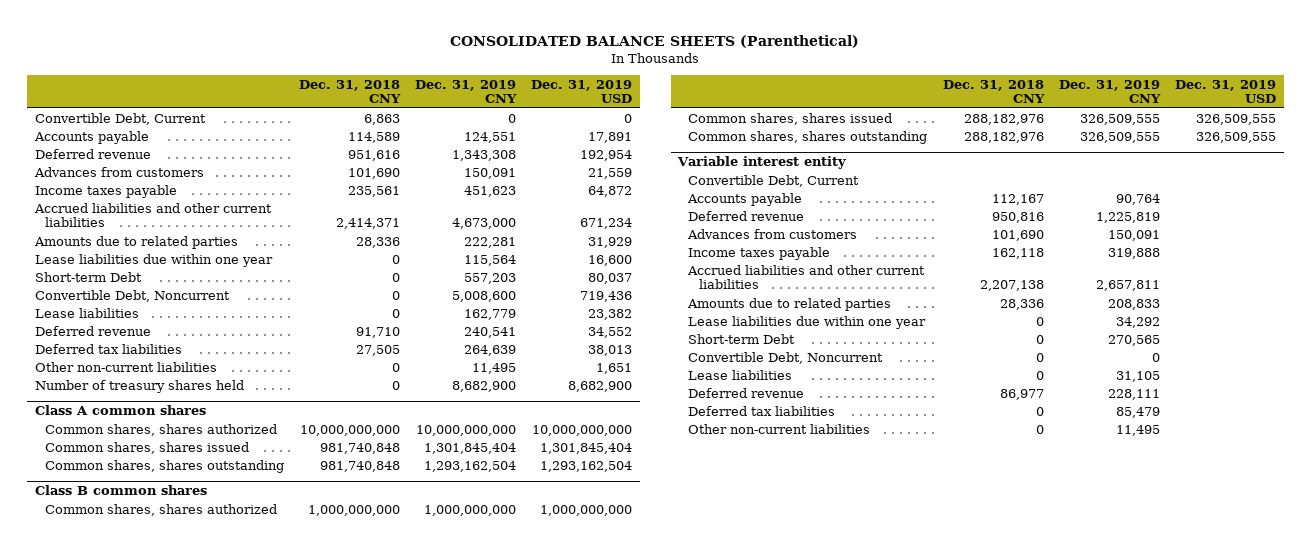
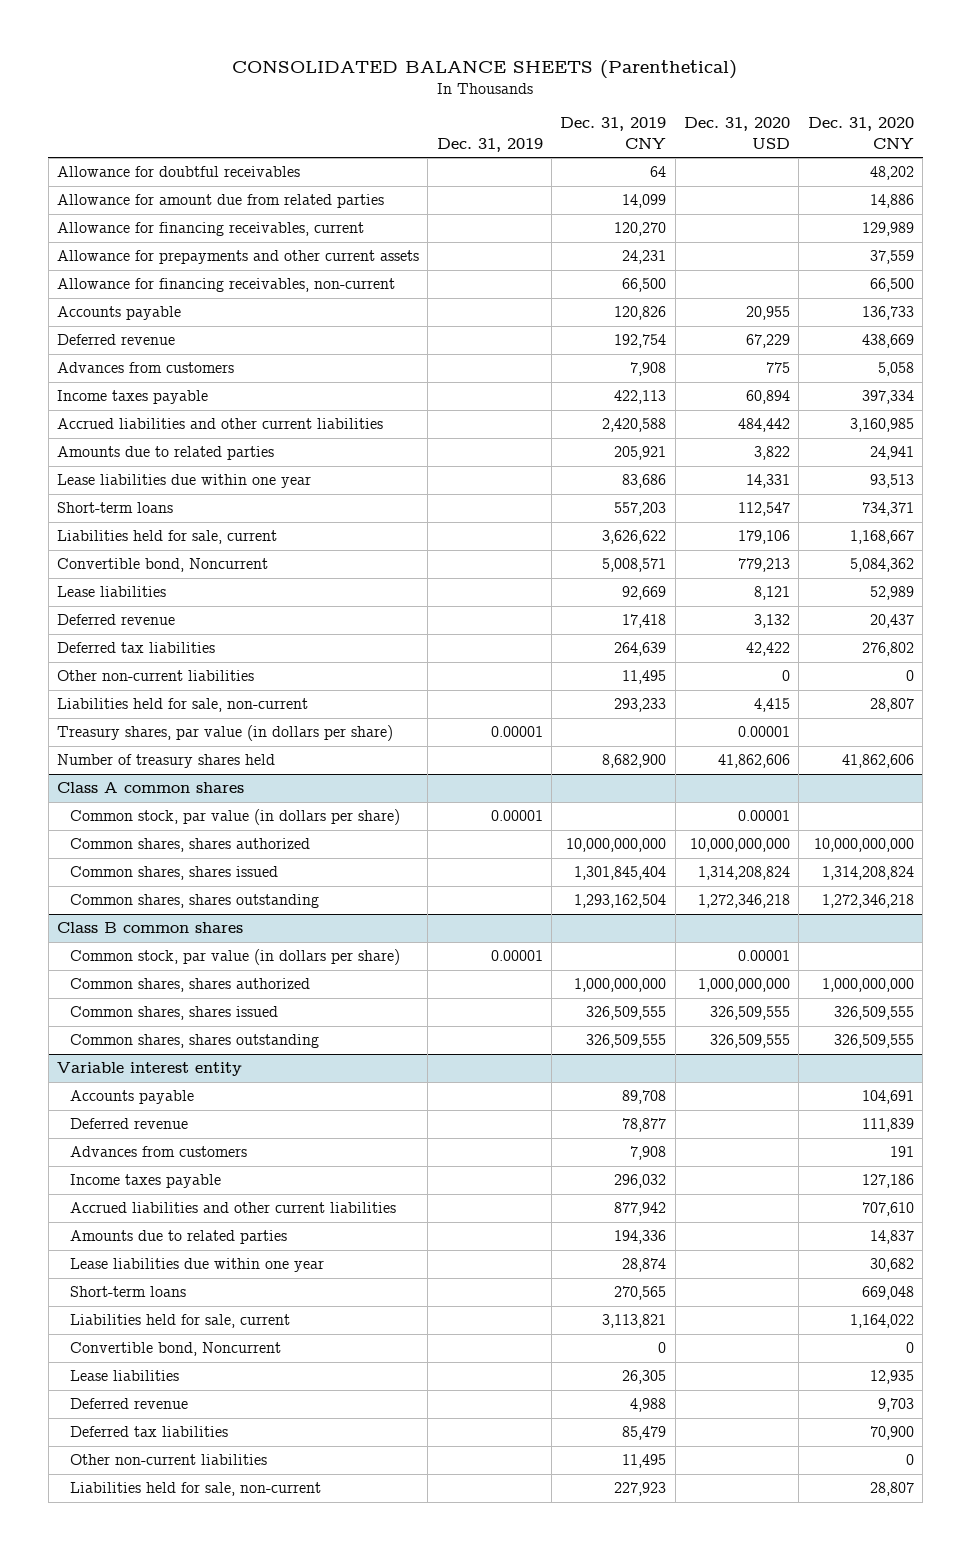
- | Dec. 31, 2018 CNY | Dec. 31, 2019 CNY | Dec. 31, 2019 USD
+ | Dec. 31, 2019 | Dec. 31, 2019 CNY | Dec. 31, 2020 USD | Dec. 31, 2020 CNY
- Convertible Debt, Current | 6,863 | 0 | 0
- Accounts payable | 114,589 | 124,551 | 17,891
- Deferred revenue | 951,616 | 1,343,308 | 192,954
- Advances from customers | 101,690 | 150,091 | 21,559
- Income taxes payable | 235,561 | 451,623 | 64,872
- Accrued liabilities and other current liabilities | 2,414,371 | 4,673,000 | 671,234
- Amounts due to related parties | 28,336 | 222,281 | 31,929
- Lease liabilities due within one year | 0 | 115,564 | 16,600
- Short-term Debt | 0 | 557,203 | 80,037
- Convertible Debt, Noncurrent | 0 | 5,008,600 | 719,436
- Lease liabilities | 0 | 162,779 | 23,382
- Deferred revenue | 91,710 | 240,541 | 34,552
+ Allowance for doubtful receivables | | 64 | | 48,202
+ Allowance for amount due from related parties | | 14,099 | | 14,886
+ Allowance for financing receivables, current | | 120,270 | | 129,989
+ Allowance for prepayments and other current assets | | 24,231 | | 37,559
+ Allowance for financing receivables, non-current | | 66,500 | | 66,500
+ Accounts payable | | 120,826 | 20,955 | 136,733
+ Deferred revenue | | 192,754 | 67,229 | 438,669
+ Advances from customers | | 7,908 | 775 | 5,058
+ Income taxes payable | | 422,113 | 60,894 | 397,334
+ Accrued liabilities and other current liabilities | | 2,420,588 | 484,442 | 3,160,985
+ Amounts due to related parties | | 205,921 | 3,822 | 24,941
+ Lease liabilities due within one year | | 83,686 | 14,331 | 93,513
+ Short-term loans | | 557,203 | 112,547 | 734,371
+ Liabilities held for sale, current | | 3,626,622 | 179,106 | 1,168,667
+ Convertible bond, Noncurrent | | 5,008,571 | 779,213 | 5,084,362
+ Lease liabilities | | 92,669 | 8,121 | 52,989
+ Deferred revenue | | 17,418 | 3,132 | 20,437
+ Liabilities held for sale, non-current | | 293,233 | 4,415 | 28,807
+ Treasury shares, par value (in dollars per share) | 0.00001 | | 0.00001 |
@ Class A common shares
+ Common stock, par value (in dollars per share) | 0.00001 | | 0.00001 |
@ Class B common shares
+ Common stock, par value (in dollars per share) | 0.00001 | | 0.00001 |
@ Variable interest entity
- Convertible Debt, Current
- Accounts payable | 112,167 | 90,764 |
- Deferred revenue | 950,816 | 1,225,819 |
- Advances from customers | 101,690 | 150,091 |
- Income taxes payable | 162,118 | 319,888 |
- Accrued liabilities and other current liabilities | 2,207,138 | 2,657,811 |
- Amounts due to related parties | 28,336 | 208,833 |
- Lease liabilities due within one year | 0 | 34,292 |
- Short-term Debt | 0 | 270,565 |
- Convertible Debt, Noncurrent | 0 | 0 |
- Lease liabilities | 0 | 31,105 |
- Deferred revenue | 86,977 | 228,111 |
+ Accounts payable | | 89,708 | | 104,691
+ Deferred revenue | | 78,877 | | 111,839
+ Advances from customers | | 7,908 | | 191
+ Income taxes payable | | 296,032 | | 127,186
+ Accrued liabilities and other current liabilities | | 877,942 | | 707,610
+ Amounts due to related parties | | 194,336 | | 14,837
+ Lease liabilities due within one year | | 28,874 | | 30,682
+ Short-term loans | | 270,565 | | 669,048
+ Liabilities held for sale, current | | 3,113,821 | | 1,164,022
+ Convertible bond, Noncurrent | | 0 | | 0
+ Lease liabilities | | 26,305 | | 12,935
+ Deferred revenue | | 4,988 | | 9,703
+ Liabilities held for sale, non-current | | 227,923 | | 28,807

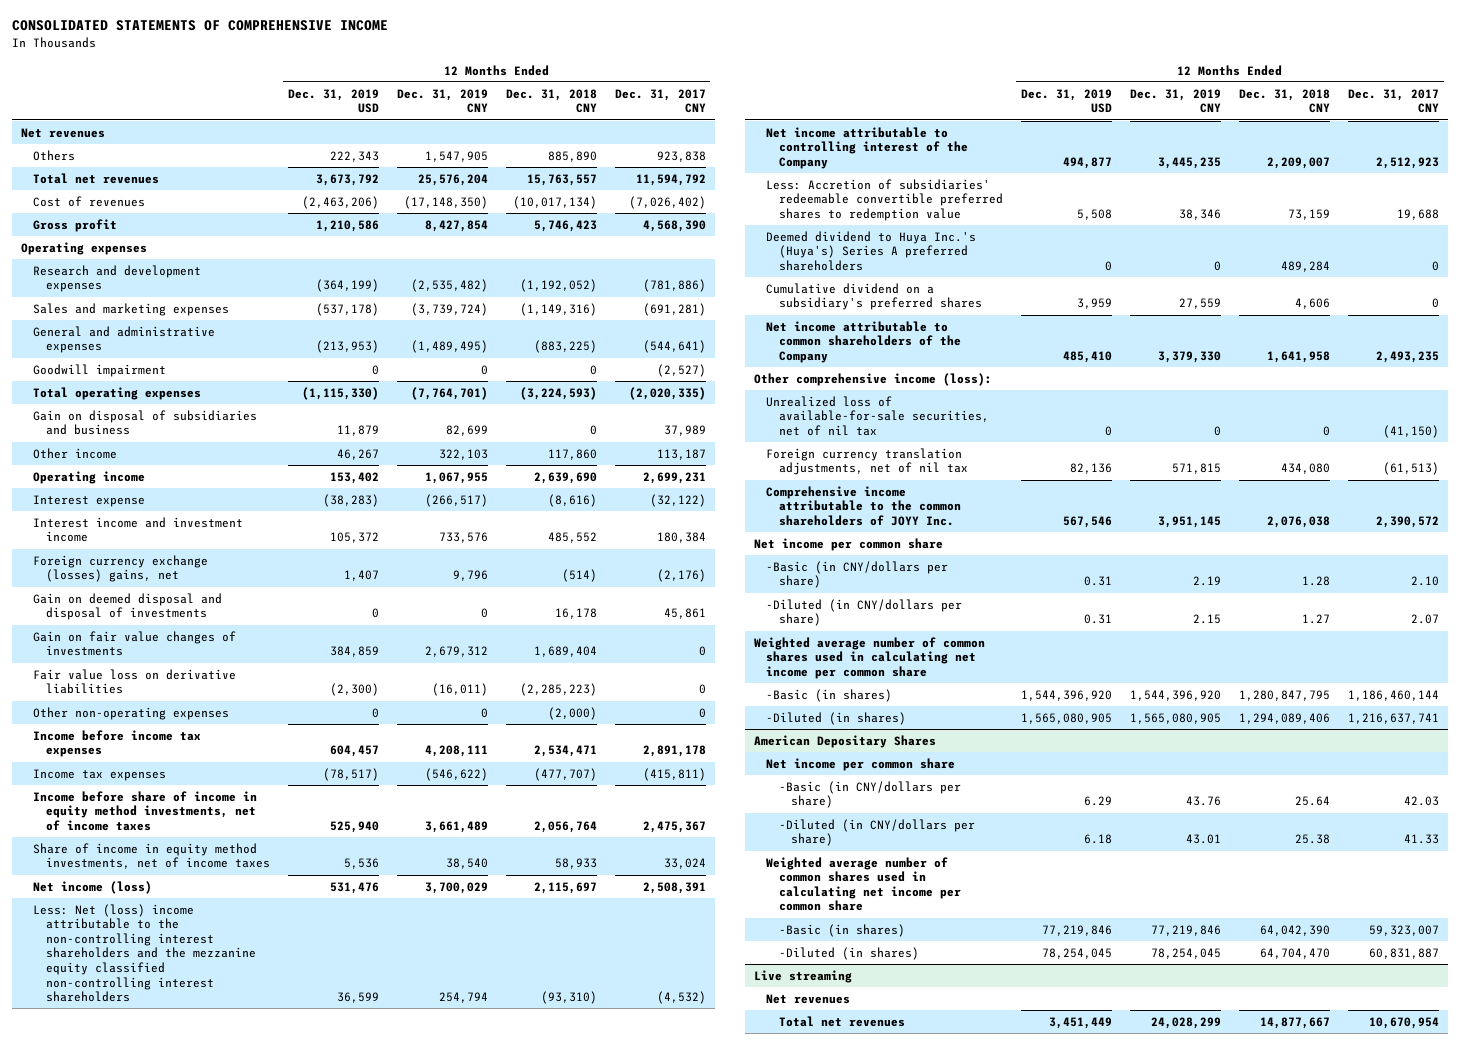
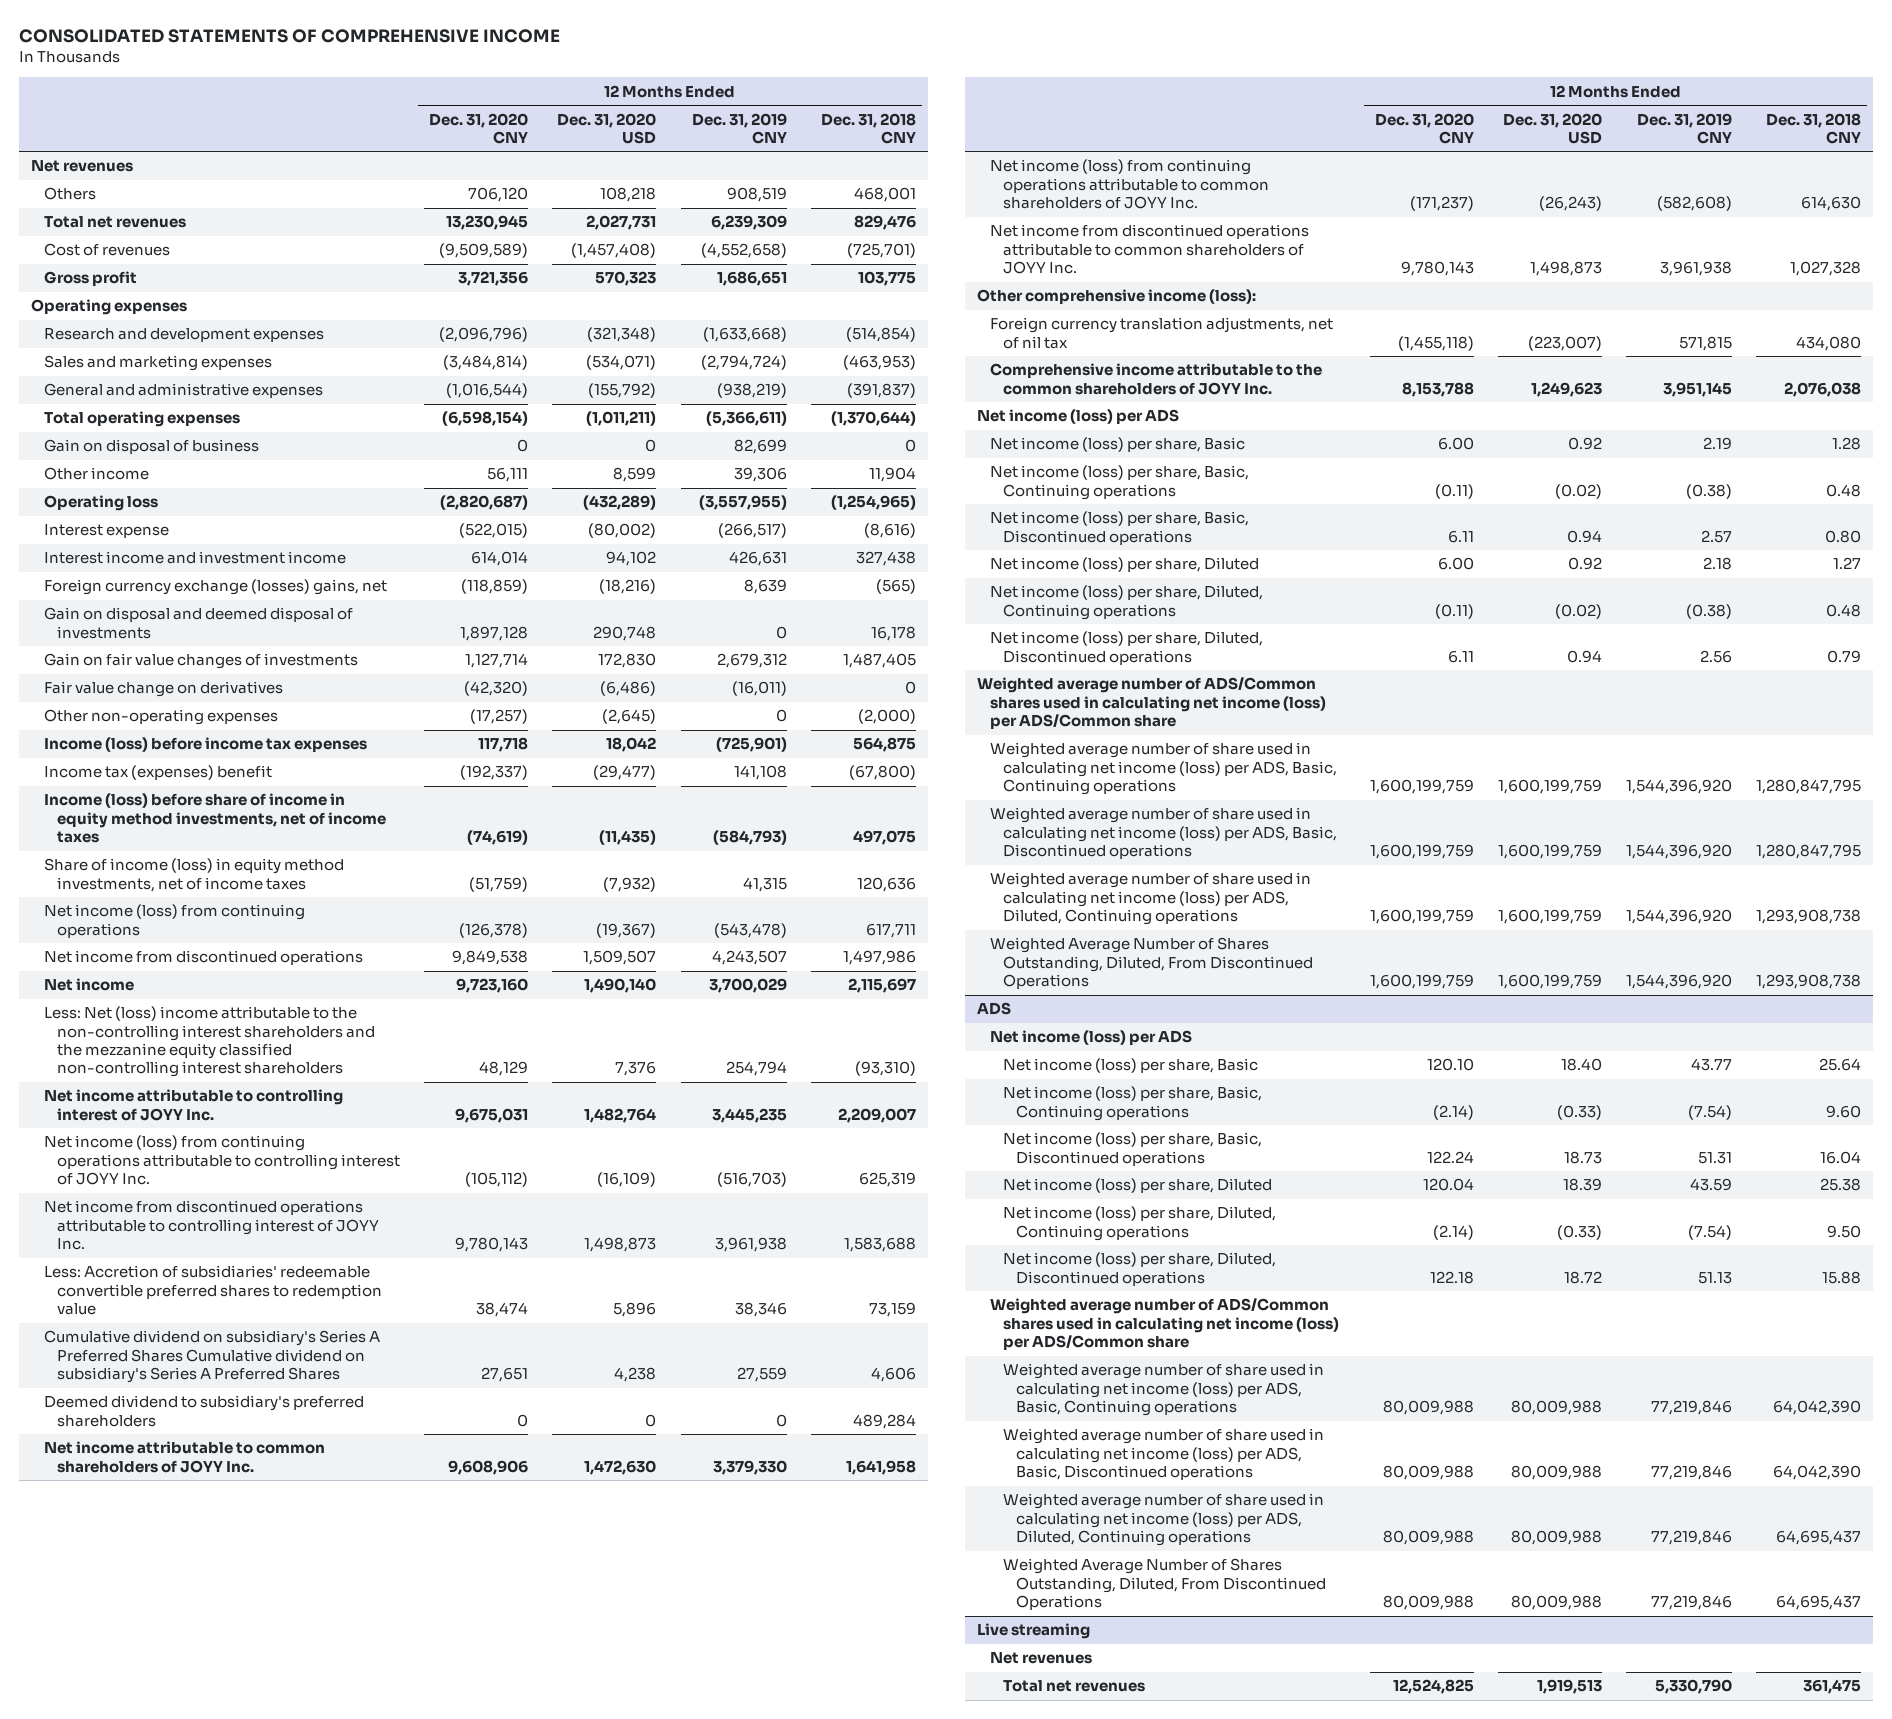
- | 12 Months Ended Dec. 31, 2019 USD | 12 Months Ended Dec. 31, 2019 CNY | 12 Months Ended Dec. 31, 2018 CNY | 12 Months Ended Dec. 31, 2017 CNY
+ | 12 Months Ended Dec. 31, 2020 CNY | 12 Months Ended Dec. 31, 2020 USD | 12 Months Ended Dec. 31, 2019 CNY | 12 Months Ended Dec. 31, 2018 CNY
- Others | 222,343 | 1,547,905 | 885,890 | 923,838
- Total net revenues | 3,673,792 | 25,576,204 | 15,763,557 | 11,594,792
- Cost of revenues | (2,463,206) | (17,148,350) | (10,017,134) | (7,026,402)
- Gross profit | 1,210,586 | 8,427,854 | 5,746,423 | 4,568,390
+ Others | 706,120 | 108,218 | 908,519 | 468,001
+ Total net revenues | 13,230,945 | 2,027,731 | 6,239,309 | 829,476
+ Cost of revenues | (9,509,589) | (1,457,408) | (4,552,658) | (725,701)
+ Gross profit | 3,721,356 | 570,323 | 1,686,651 | 103,775
- Research and development expenses | (364,199) | (2,535,482) | (1,192,052) | (781,886)
- Sales and marketing expenses | (537,178) | (3,739,724) | (1,149,316) | (691,281)
- General and administrative expenses | (213,953) | (1,489,495) | (883,225) | (544,641)
- Goodwill impairment | 0 | 0 | 0 | (2,527)
- Total operating expenses | (1,115,330) | (7,764,701) | (3,224,593) | (2,020,335)
- Gain on disposal of subsidiaries and business | 11,879 | 82,699 | 0 | 37,989
- Other income | 46,267 | 322,103 | 117,860 | 113,187
- Operating income | 153,402 | 1,067,955 | 2,639,690 | 2,699,231
+ Research and development expenses | (2,096,796) | (321,348) | (1,633,668) | (514,854)
+ Sales and marketing expenses | (3,484,814) | (534,071) | (2,794,724) | (463,953)
+ General and administrative expenses | (1,016,544) | (155,792) | (938,219) | (391,837)
+ Total operating expenses | (6,598,154) | (1,011,211) | (5,366,611) | (1,370,644)
+ Gain on disposal of business | 0 | 0 | 82,699 | 0
+ Other income | 56,111 | 8,599 | 39,306 | 11,904
+ Operating loss | (2,820,687) | (432,289) | (3,557,955) | (1,254,965)
- Interest income and investment income | 105,372 | 733,576 | 485,552 | 180,384
- Foreign currency exchange (losses) gains, net | 1,407 | 9,796 | (514) | (2,176)
- Gain on deemed disposal and disposal of investments | 0 | 0 | 16,178 | 45,861
- Gain on fair value changes of investments | 384,859 | 2,679,312 | 1,689,404 | 0
- Fair value loss on derivative liabilities | (2,300) | (16,011) | (2,285,223) | 0
+ Interest income and investment income | 614,014 | 94,102 | 426,631 | 327,438
+ Foreign currency exchange (losses) gains, net | (118,859) | (18,216) | 8,639 | (565)
+ Gain on disposal and deemed disposal of investments | 1,897,128 | 290,748 | 0 | 16,178
+ Gain on fair value changes of investments | 1,127,714 | 172,830 | 2,679,312 | 1,487,405
+ Fair value change on derivatives | (42,320) | (6,486) | (16,011) | 0
- Income before income tax expenses | 604,457 | 4,208,111 | 2,534,471 | 2,891,178
- Income tax expenses | (78,517) | (546,622) | (477,707) | (415,811)
- Income before share of income in equity method investments, net of income taxes | 525,940 | 3,661,489 | 2,056,764 | 2,475,367
- Share of income in equity method investments, net of income taxes | 5,536 | 38,540 | 58,933 | 33,024
- Net income (loss) | 531,476 | 3,700,029 | 2,115,697 | 2,508,391
+ Income (loss) before income tax expenses | 117,718 | 18,042 | (725,901) | 564,875
+ Income tax (expenses) benefit | (192,337) | (29,477) | 141,108 | (67,800)
+ Income (loss) before share of income in equity method investments, net of income taxes | (74,619) | (11,435) | (584,793) | 497,075
+ Share of income (loss) in equity method investments, net of income taxes | (51,759) | (7,932) | 41,315 | 120,636
+ Net income (loss) from continuing operations | (126,378) | (19,367) | (543,478) | 617,711
+ Net income from discontinued operations | 9,849,538 | 1,509,507 | 4,243,507 | 1,497,986
+ Net income | 9,723,160 | 1,490,140 | 3,700,029 | 2,115,697
- Net income attributable to controlling interest of the Company | 494,877 | 3,445,235 | 2,209,007 | 2,512,923
+ Net income attributable to controlling interest of JOYY Inc. | 9,675,031 | 1,482,764 | 3,445,235 | 2,209,007
+ Net income (loss) from continuing operations attributable to controlling interest of JOYY Inc. | (105,112) | (16,109) | (516,703) | 625,319
+ Net income from discontinued operations attributable to controlling interest of JOYY Inc. | 9,780,143 | 1,498,873 | 3,961,938 | 1,583,688
- Deemed dividend to Huya Inc.'s (Huya's) Series A preferred shareholders | 0 | 0 | 489,284 | 0
- Cumulative dividend on a subsidiary's preferred shares | 3,959 | 27,559 | 4,606 | 0
- Net income attributable to common shareholders of the Company | 485,410 | 3,379,330 | 1,641,958 | 2,493,235
+ Cumulative dividend on subsidiary's Series A Preferred Shares Cumulative dividend on subsidiary's Series A Preferred Shares | 27,651 | 4,238 | 27,559 | 4,606
+ Deemed dividend to subsidiary's preferred shareholders | 0 | 0 | 0 | 489,284
+ Net income attributable to common shareholders of JOYY Inc. | 9,608,906 | 1,472,630 | 3,379,330 | 1,641,958
+ Net income (loss) from continuing operations attributable to common shareholders of JOYY Inc. | (171,237) | (26,243) | (582,608) | 614,630
+ Net income from discontinued operations attributable to common shareholders of JOYY Inc. | 9,780,143 | 1,498,873 | 3,961,938 | 1,027,328
- Unrealized loss of available-for-sale securities, net of nil tax | 0 | 0 | 0 | (41,150)
- Net income per common share
- -Basic (in CNY/dollars per share) | 0.31 | 2.19 | 1.28 | 2.10
- -Diluted (in CNY/dollars per share) | 0.31 | 2.15 | 1.27 | 2.07
- Weighted average number of common shares used in calculating net income per common share
- -Basic (in shares) | 1,544,396,920 | 1,544,396,920 | 1,280,847,795 | 1,186,460,144
- -Diluted (in shares) | 1,565,080,905 | 1,565,080,905 | 1,294,089,406 | 1,216,637,741
- American Depositary Shares
- Net income per common share
- -Basic (in CNY/dollars per share) | 6.29 | 43.76 | 25.64 | 42.03
- -Diluted (in CNY/dollars per share) | 6.18 | 43.01 | 25.38 | 41.33
- Weighted average number of common shares used in calculating net income per common share
- -Basic (in shares) | 77,219,846 | 77,219,846 | 64,042,390 | 59,323,007
- -Diluted (in shares) | 78,254,045 | 78,254,045 | 64,704,470 | 60,831,887
+ Net income (loss) per ADS
+ Net income (loss) per share, Basic | 6.00 | 0.92 | 2.19 | 1.28
+ Net income (loss) per share, Basic, Continuing operations | (0.11) | (0.02) | (0.38) | 0.48
+ Net income (loss) per share, Basic, Discontinued operations | 6.11 | 0.94 | 2.57 | 0.80
+ Net income (loss) per share, Diluted | 6.00 | 0.92 | 2.18 | 1.27
+ Net income (loss) per share, Diluted, Continuing operations | (0.11) | (0.02) | (0.38) | 0.48
+ Net income (loss) per share, Diluted, Discontinued operations | 6.11 | 0.94 | 2.56 | 0.79
+ Weighted average number of ADS/Common shares used in calculating net income (loss) per ADS/Common share
+ Weighted average number of share used in calculating net income (loss) per ADS, Basic, Continuing operations | 1,600,199,759 | 1,600,199,759 | 1,544,396,920 | 1,280,847,795
+ Weighted average number of share used in calculating net income (loss) per ADS, Basic, Discontinued operations | 1,600,199,759 | 1,600,199,759 | 1,544,396,920 | 1,280,847,795
+ Weighted average number of share used in calculating net income (loss) per ADS, Diluted, Continuing operations | 1,600,199,759 | 1,600,199,759 | 1,544,396,920 | 1,293,908,738
+ Weighted Average Number of Shares Outstanding, Diluted, From Discontinued Operations | 1,600,199,759 | 1,600,199,759 | 1,544,396,920 | 1,293,908,738
+ ADS
+ Net income (loss) per ADS
+ Net income (loss) per share, Basic | 120.10 | 18.40 | 43.77 | 25.64
+ Net income (loss) per share, Basic, Continuing operations | (2.14) | (0.33) | (7.54) | 9.60
+ Net income (loss) per share, Basic, Discontinued operations | 122.24 | 18.73 | 51.31 | 16.04
+ Net income (loss) per share, Diluted | 120.04 | 18.39 | 43.59 | 25.38
+ Net income (loss) per share, Diluted, Continuing operations | (2.14) | (0.33) | (7.54) | 9.50
+ Net income (loss) per share, Diluted, Discontinued operations | 122.18 | 18.72 | 51.13 | 15.88
+ Weighted average number of ADS/Common shares used in calculating net income (loss) per ADS/Common share
+ Weighted average number of share used in calculating net income (loss) per ADS, Basic, Continuing operations | 80,009,988 | 80,009,988 | 77,219,846 | 64,042,390
+ Weighted average number of share used in calculating net income (loss) per ADS, Basic, Discontinued operations | 80,009,988 | 80,009,988 | 77,219,846 | 64,042,390
+ Weighted average number of share used in calculating net income (loss) per ADS, Diluted, Continuing operations | 80,009,988 | 80,009,988 | 77,219,846 | 64,695,437
+ Weighted Average Number of Shares Outstanding, Diluted, From Discontinued Operations | 80,009,988 | 80,009,988 | 77,219,846 | 64,695,437
@ Live streaming
- Total net revenues | 3,451,449 | 24,028,299 | 14,877,667 | 10,670,954
+ Total net revenues | 12,524,825 | 1,919,513 | 5,330,790 | 361,475

